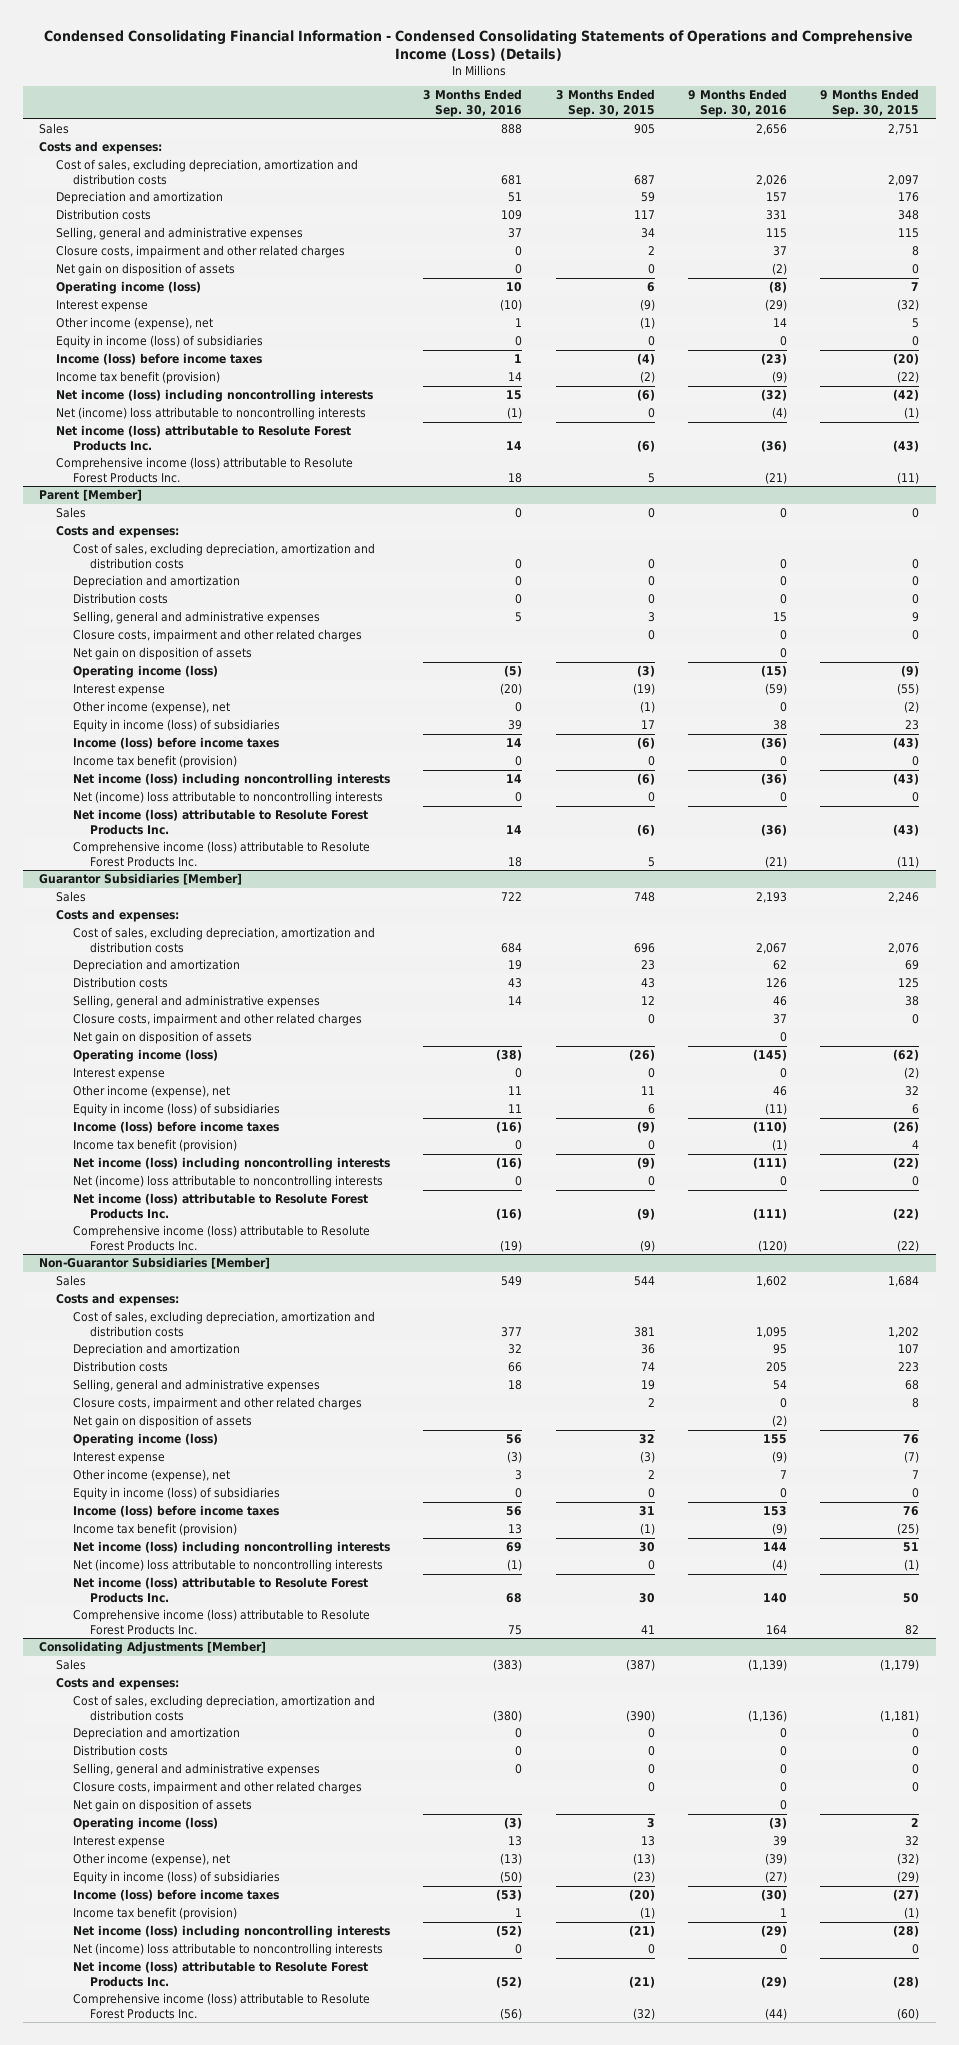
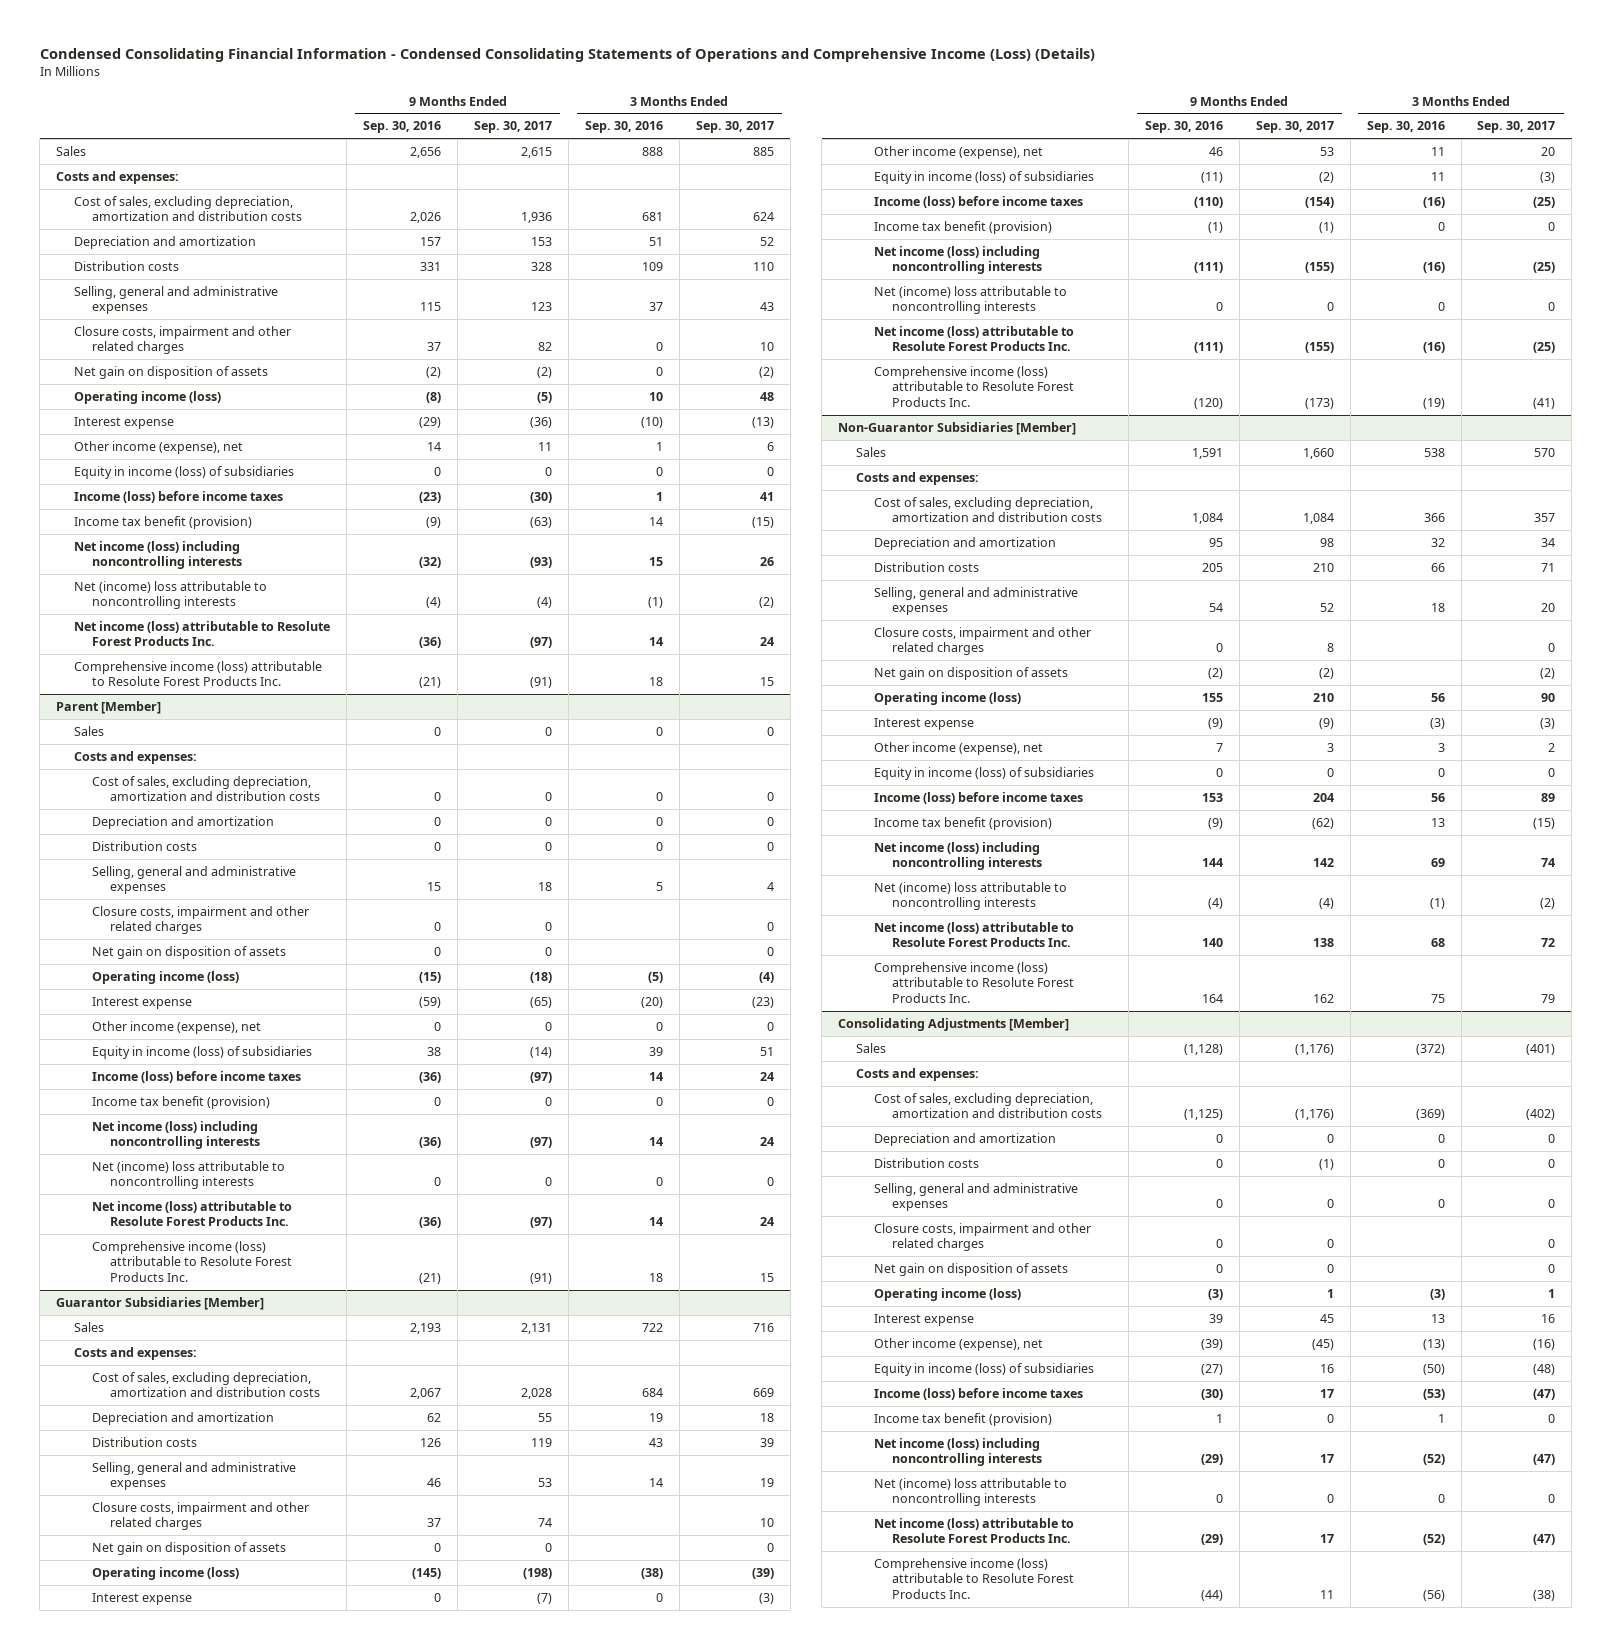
- | 3 Months Ended Sep. 30, 2016 | 3 Months Ended Sep. 30, 2015 | 9 Months Ended Sep. 30, 2016 | 9 Months Ended Sep. 30, 2015
+ | 9 Months Ended Sep. 30, 2016 | 9 Months Ended Sep. 30, 2017 | 3 Months Ended Sep. 30, 2016 | 3 Months Ended Sep. 30, 2017
@ Non-Guarantor Subsidiaries [Member]
- Sales | 549 | 544 | 1,602 | 1,684
+ Sales | 1,591 | 1,660 | 538 | 570
- Cost of sales, excluding depreciation, amortization and distribution costs | 377 | 381 | 1,095 | 1,202
+ Cost of sales, excluding depreciation, amortization and distribution costs | 1,084 | 1,084 | 366 | 357
@ Consolidating Adjustments [Member]
- Sales | (383) | (387) | (1,139) | (1,179)
+ Sales | (1,128) | (1,176) | (372) | (401)
- Cost of sales, excluding depreciation, amortization and distribution costs | (380) | (390) | (1,136) | (1,181)
+ Cost of sales, excluding depreciation, amortization and distribution costs | (1,125) | (1,176) | (369) | (402)

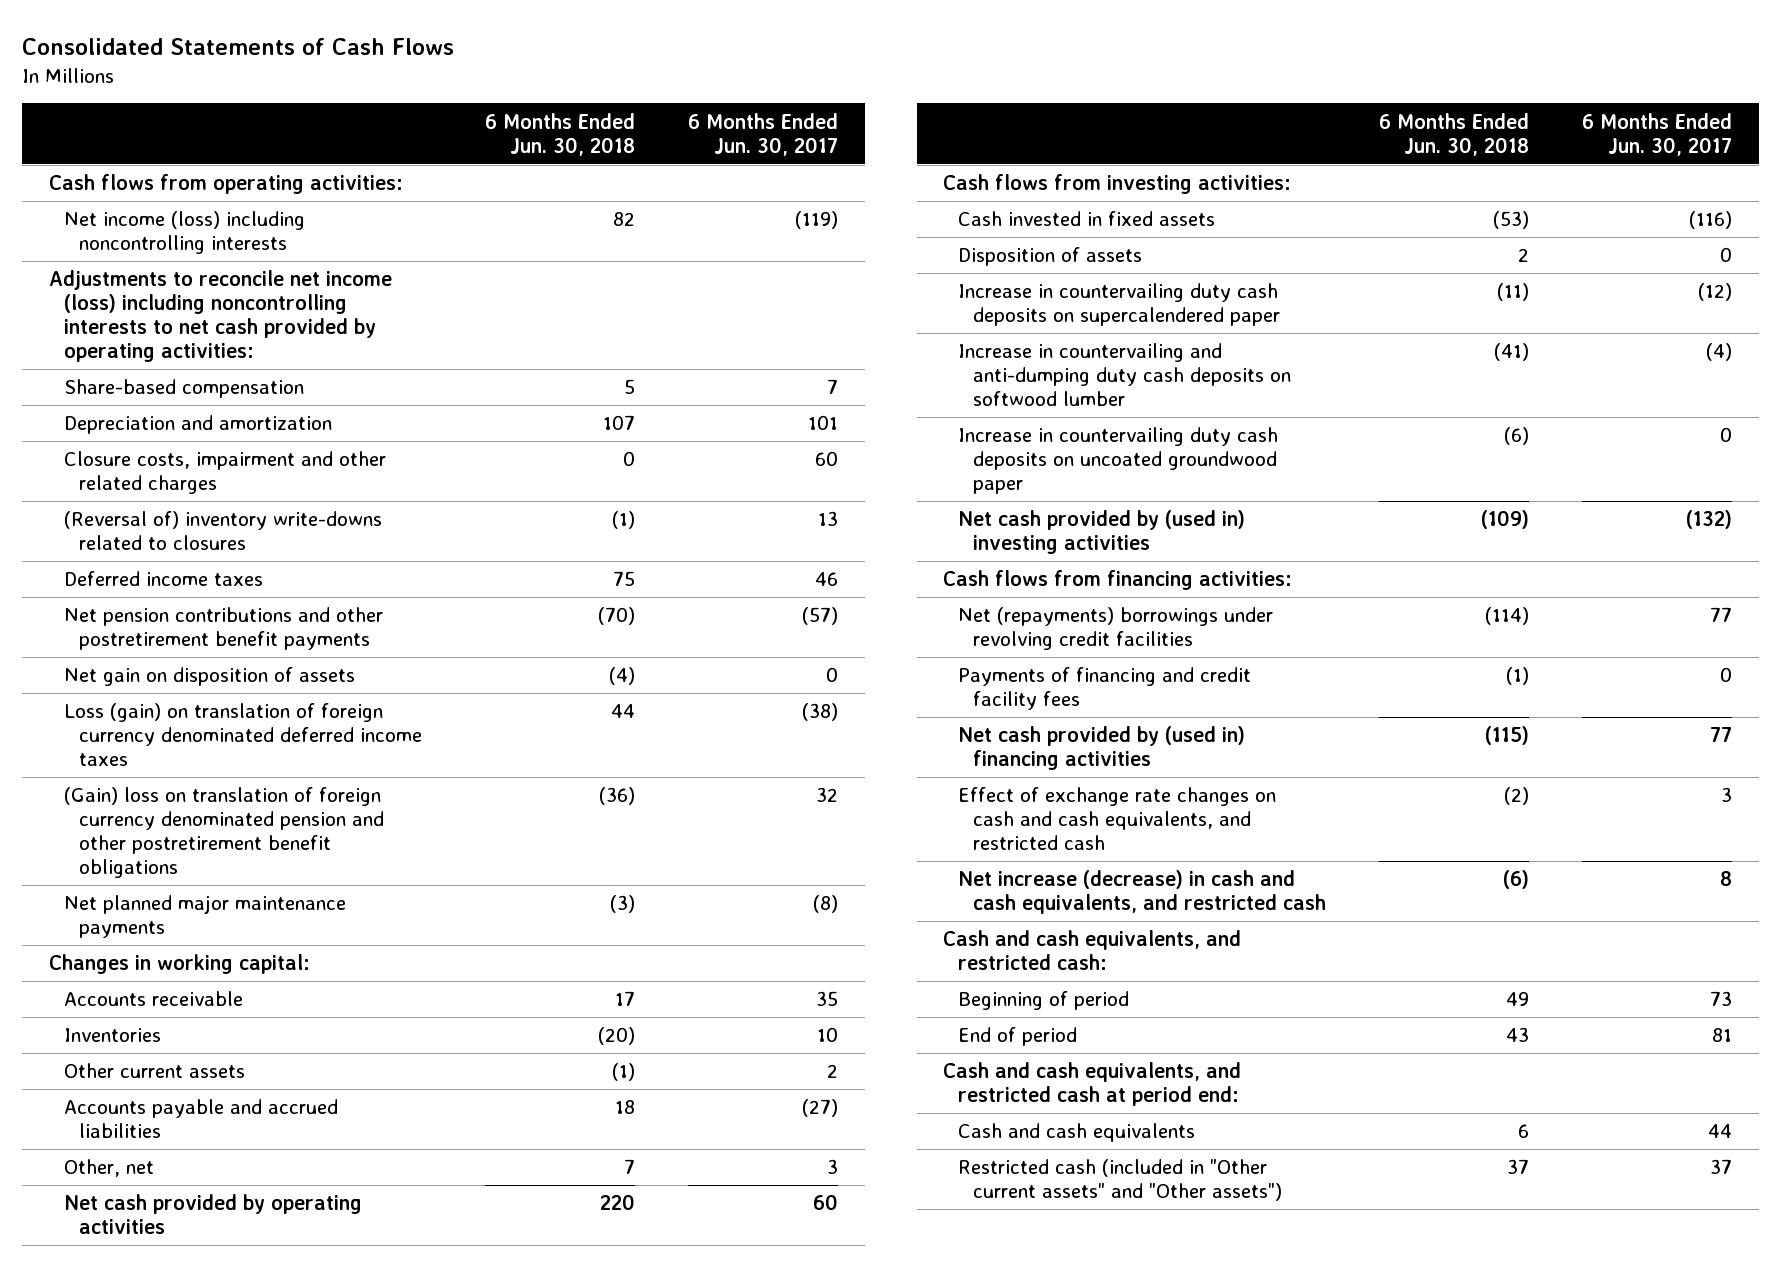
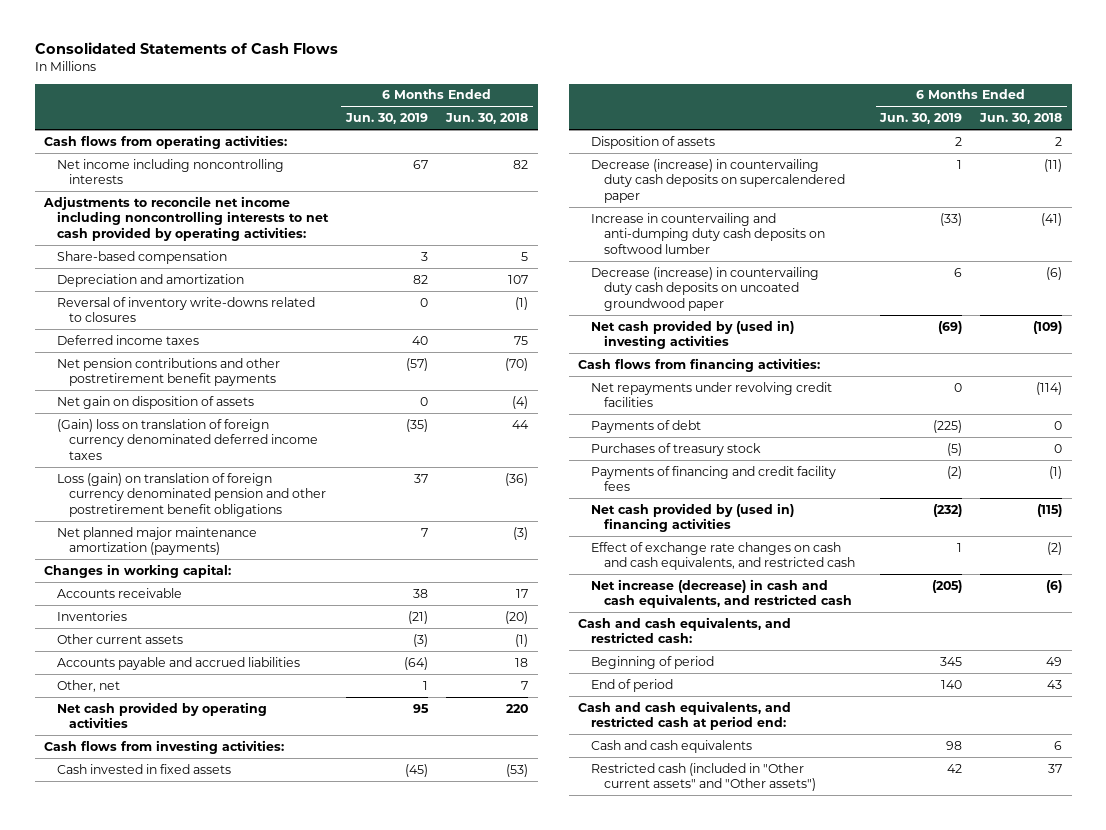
- | 6 Months Ended Jun. 30, 2018 | 6 Months Ended Jun. 30, 2017
+ | 6 Months Ended Jun. 30, 2019 | 6 Months Ended Jun. 30, 2018
- Net income (loss) including noncontrolling interests | 82 | (119)
- Adjustments to reconcile net income (loss) including noncontrolling interests to net cash provided by operating activities:
+ Net income including noncontrolling interests | 67 | 82
+ Adjustments to reconcile net income including noncontrolling interests to net cash provided by operating activities:
- Closure costs, impairment and other related charges | 0 | 60
- (Reversal of) inventory write-downs related to closures | (1) | 13
+ Reversal of inventory write-downs related to closures | 0 | (1)
- Loss (gain) on translation of foreign currency denominated deferred income taxes | 44 | (38)
- (Gain) loss on translation of foreign currency denominated pension and other postretirement benefit obligations | (36) | 32
- Net planned major maintenance payments | (3) | (8)
+ (Gain) loss on translation of foreign currency denominated deferred income taxes | (35) | 44
+ Loss (gain) on translation of foreign currency denominated pension and other postretirement benefit obligations | 37 | (36)
+ Net planned major maintenance amortization (payments) | 7 | (3)
- Increase in countervailing duty cash deposits on supercalendered paper | (11) | (12)
+ Decrease (increase) in countervailing duty cash deposits on supercalendered paper | 1 | (11)
- Increase in countervailing duty cash deposits on uncoated groundwood paper | (6) | 0
+ Decrease (increase) in countervailing duty cash deposits on uncoated groundwood paper | 6 | (6)
- Net (repayments) borrowings under revolving credit facilities | (114) | 77
+ Net repayments under revolving credit facilities | 0 | (114)
+ Payments of debt | (225) | 0
+ Purchases of treasury stock | (5) | 0

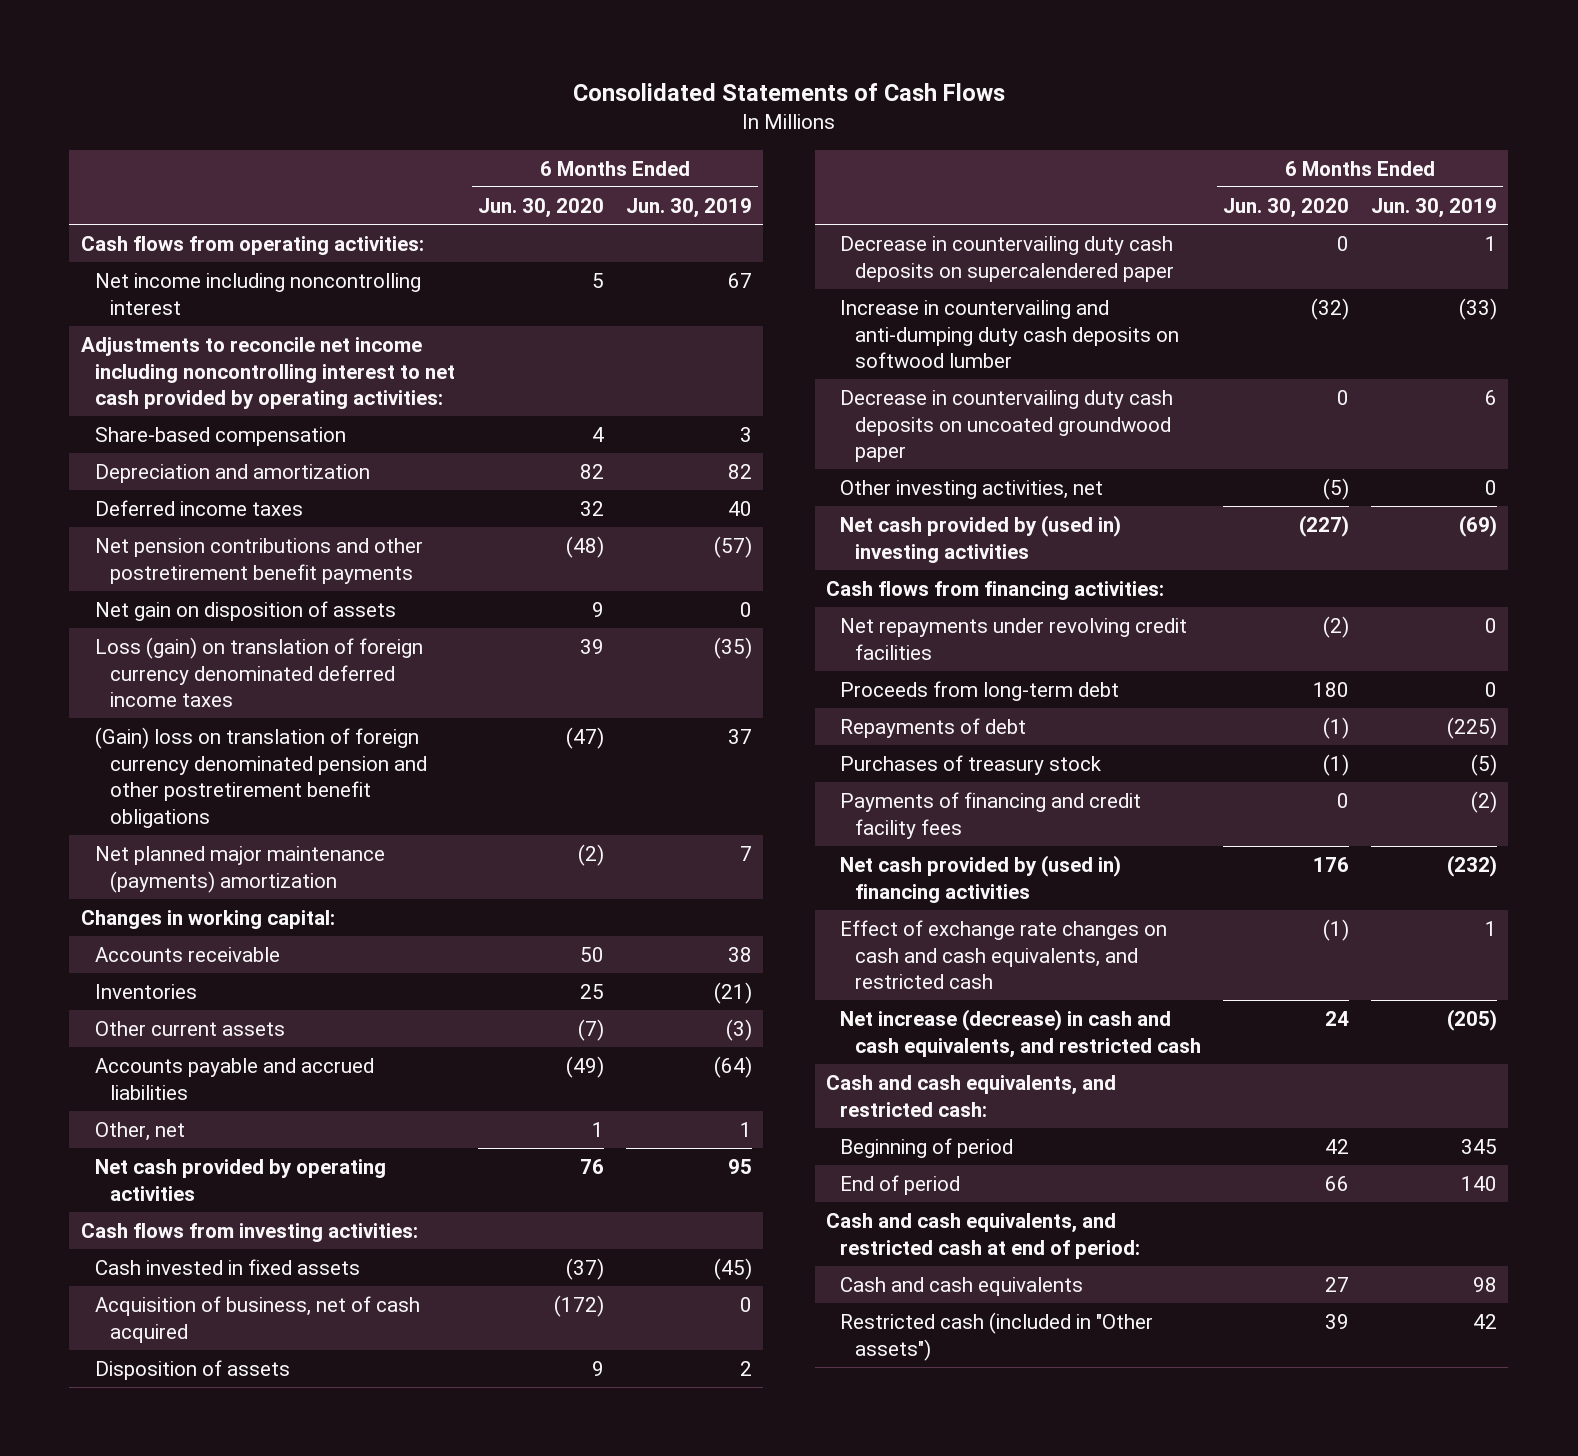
- | 6 Months Ended Jun. 30, 2019 | 6 Months Ended Jun. 30, 2018
+ | 6 Months Ended Jun. 30, 2020 | 6 Months Ended Jun. 30, 2019
- Net income including noncontrolling interests | 67 | 82
- Adjustments to reconcile net income including noncontrolling interests to net cash provided by operating activities:
+ Net income including noncontrolling interest | 5 | 67
+ Adjustments to reconcile net income including noncontrolling interest to net cash provided by operating activities:
- Reversal of inventory write-downs related to closures | 0 | (1)
- (Gain) loss on translation of foreign currency denominated deferred income taxes | (35) | 44
- Loss (gain) on translation of foreign currency denominated pension and other postretirement benefit obligations | 37 | (36)
- Net planned major maintenance amortization (payments) | 7 | (3)
+ Loss (gain) on translation of foreign currency denominated deferred income taxes | 39 | (35)
+ (Gain) loss on translation of foreign currency denominated pension and other postretirement benefit obligations | (47) | 37
+ Net planned major maintenance (payments) amortization | (2) | 7
+ Acquisition of business, net of cash acquired | (172) | 0
- Decrease (increase) in countervailing duty cash deposits on supercalendered paper | 1 | (11)
+ Decrease in countervailing duty cash deposits on supercalendered paper | 0 | 1
- Decrease (increase) in countervailing duty cash deposits on uncoated groundwood paper | 6 | (6)
+ Decrease in countervailing duty cash deposits on uncoated groundwood paper | 0 | 6
+ Other investing activities, net | (5) | 0
- Payments of debt | (225) | 0
+ Proceeds from long-term debt | 180 | 0
+ Repayments of debt | (1) | (225)
- Cash and cash equivalents, and restricted cash at period end:
+ Cash and cash equivalents, and restricted cash at end of period:
- Restricted cash (included in "Other current assets" and "Other assets") | 42 | 37
+ Restricted cash (included in "Other assets") | 39 | 42

